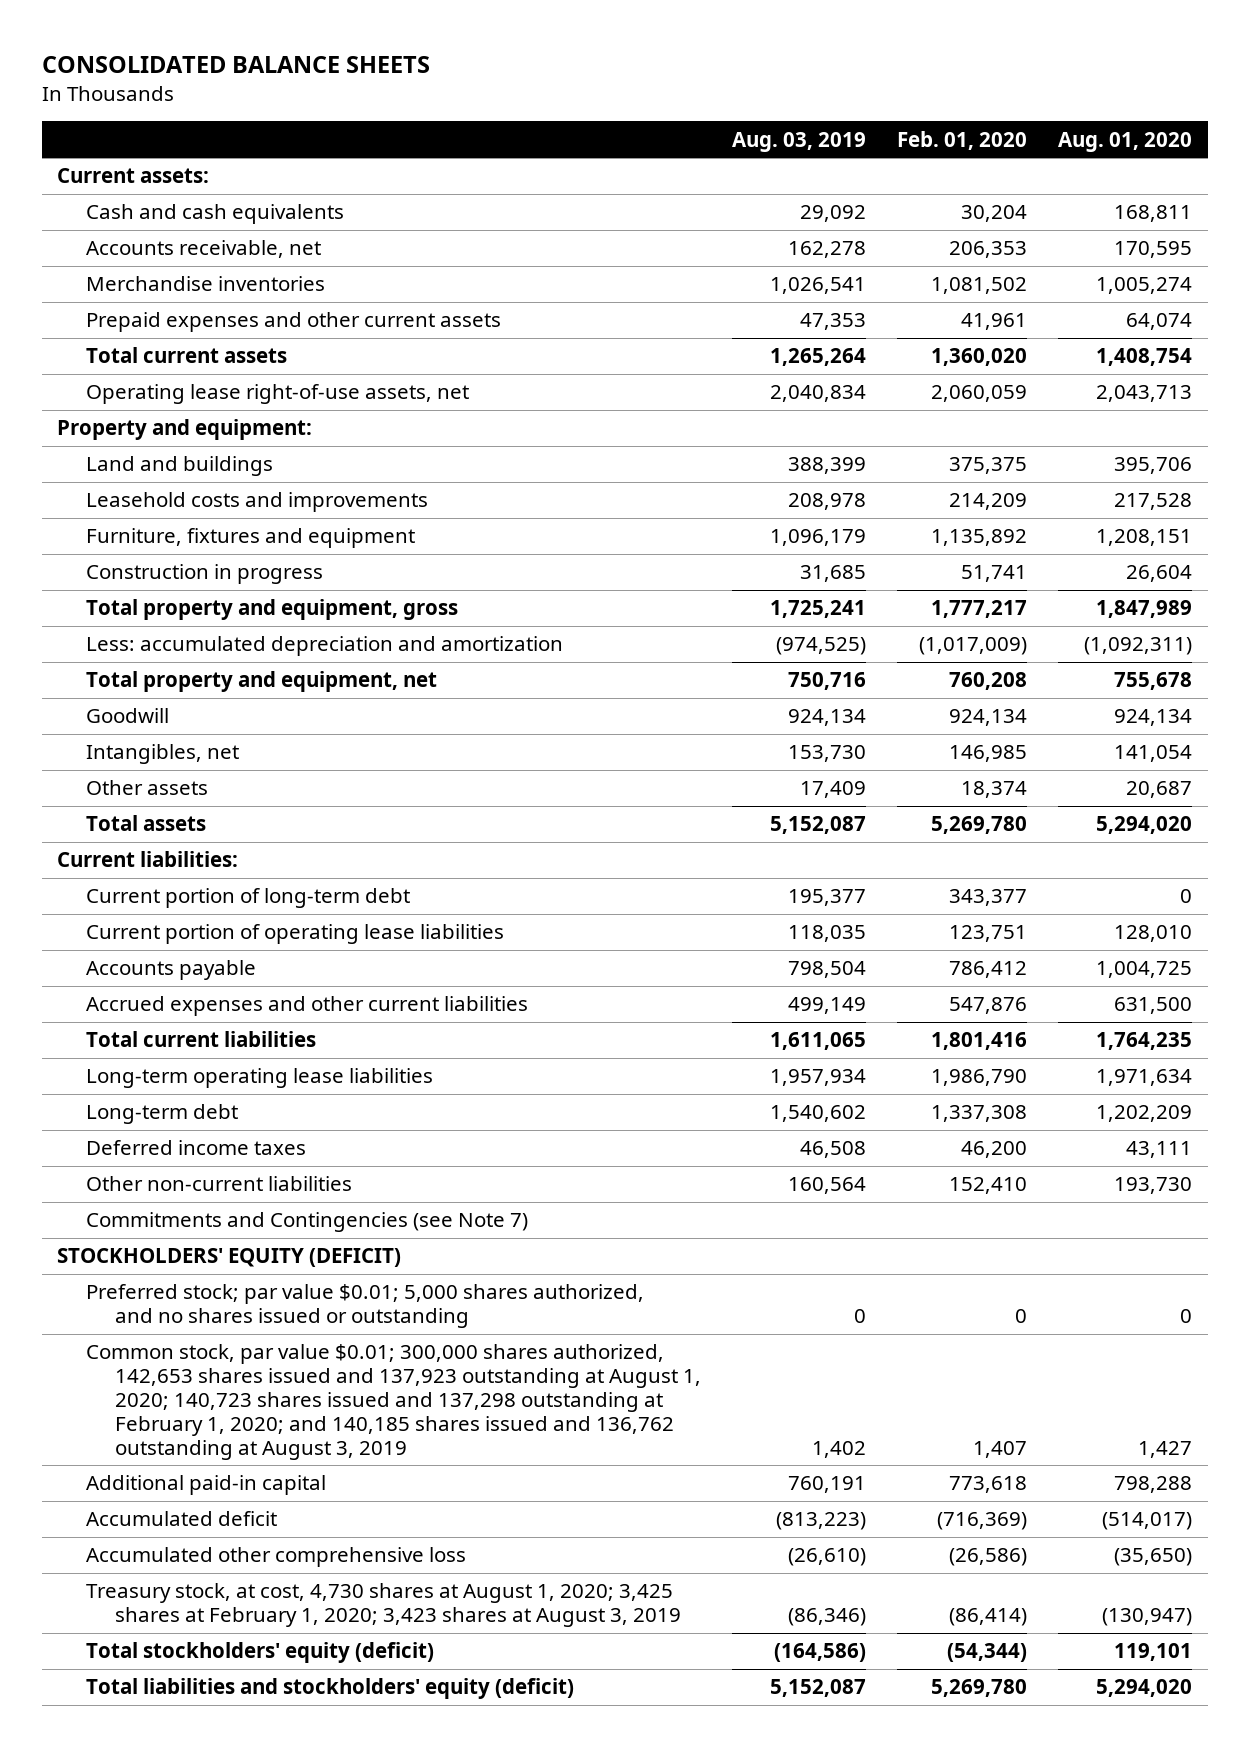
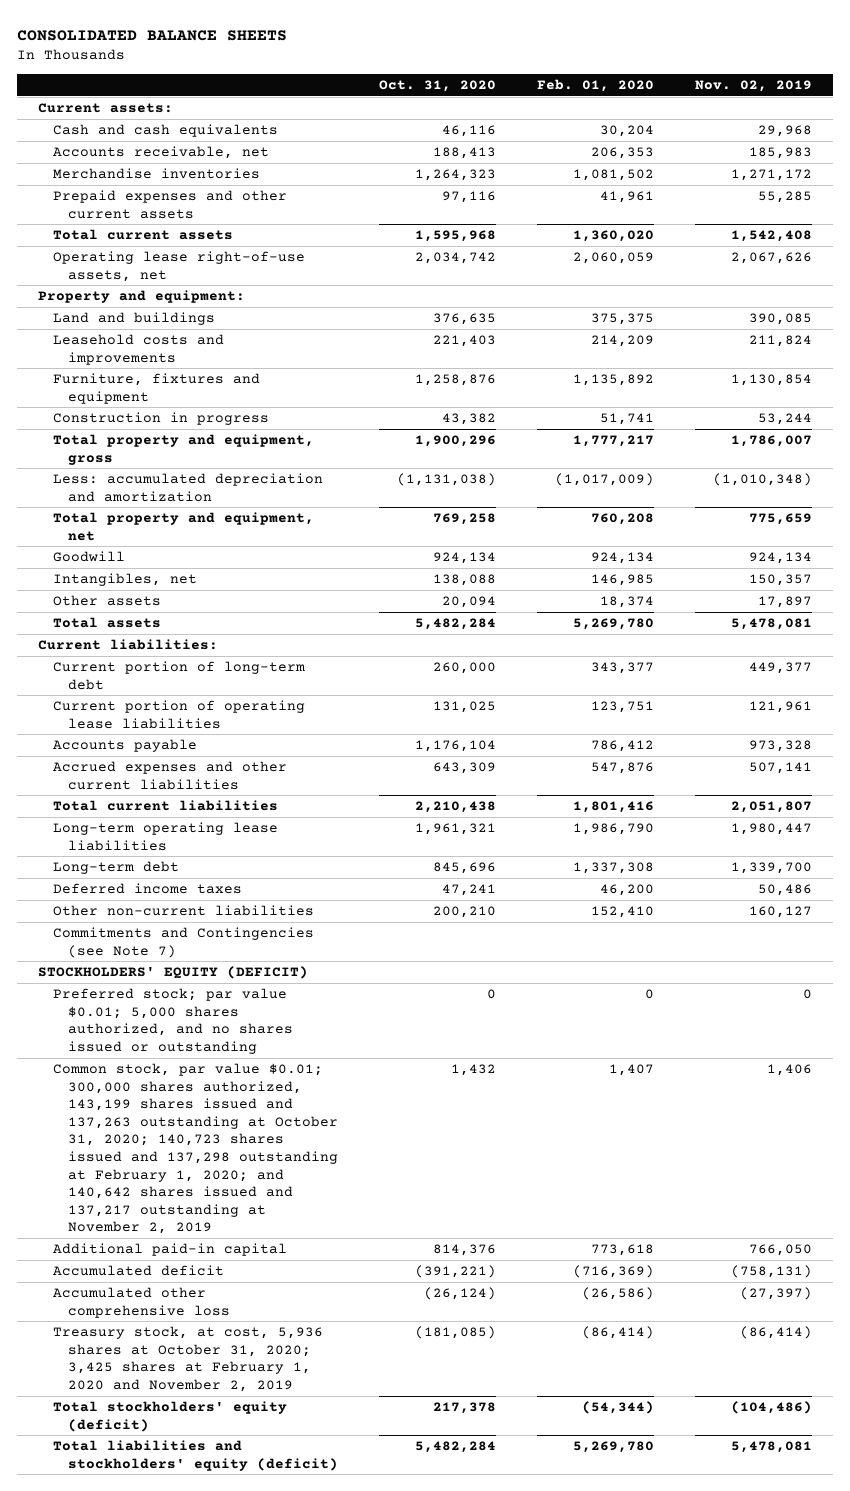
- | Aug. 03, 2019 | Feb. 01, 2020 | Aug. 01, 2020
+ | Oct. 31, 2020 | Feb. 01, 2020 | Nov. 02, 2019
- Common stock, par value $0.01; 300,000 shares authorized, 142,653 shares issued and 137,923 outstanding at August 1, 2020; 140,723 shares issued and 137,298 outstanding at February 1, 2020; and 140,185 shares issued and 136,762 outstanding at August 3, 2019 | 1,402 | 1,407 | 1,427
+ Common stock, par value $0.01; 300,000 shares authorized, 143,199 shares issued and 137,263 outstanding at October 31, 2020; 140,723 shares issued and 137,298 outstanding at February 1, 2020; and 140,642 shares issued and 137,217 outstanding at November 2, 2019 | 1,432 | 1,407 | 1,406
- Treasury stock, at cost, 4,730 shares at August 1, 2020; 3,425 shares at February 1, 2020; 3,423 shares at August 3, 2019 | (86,346) | (86,414) | (130,947)
+ Treasury stock, at cost, 5,936 shares at October 31, 2020; 3,425 shares at February 1, 2020 and November 2, 2019 | (181,085) | (86,414) | (86,414)

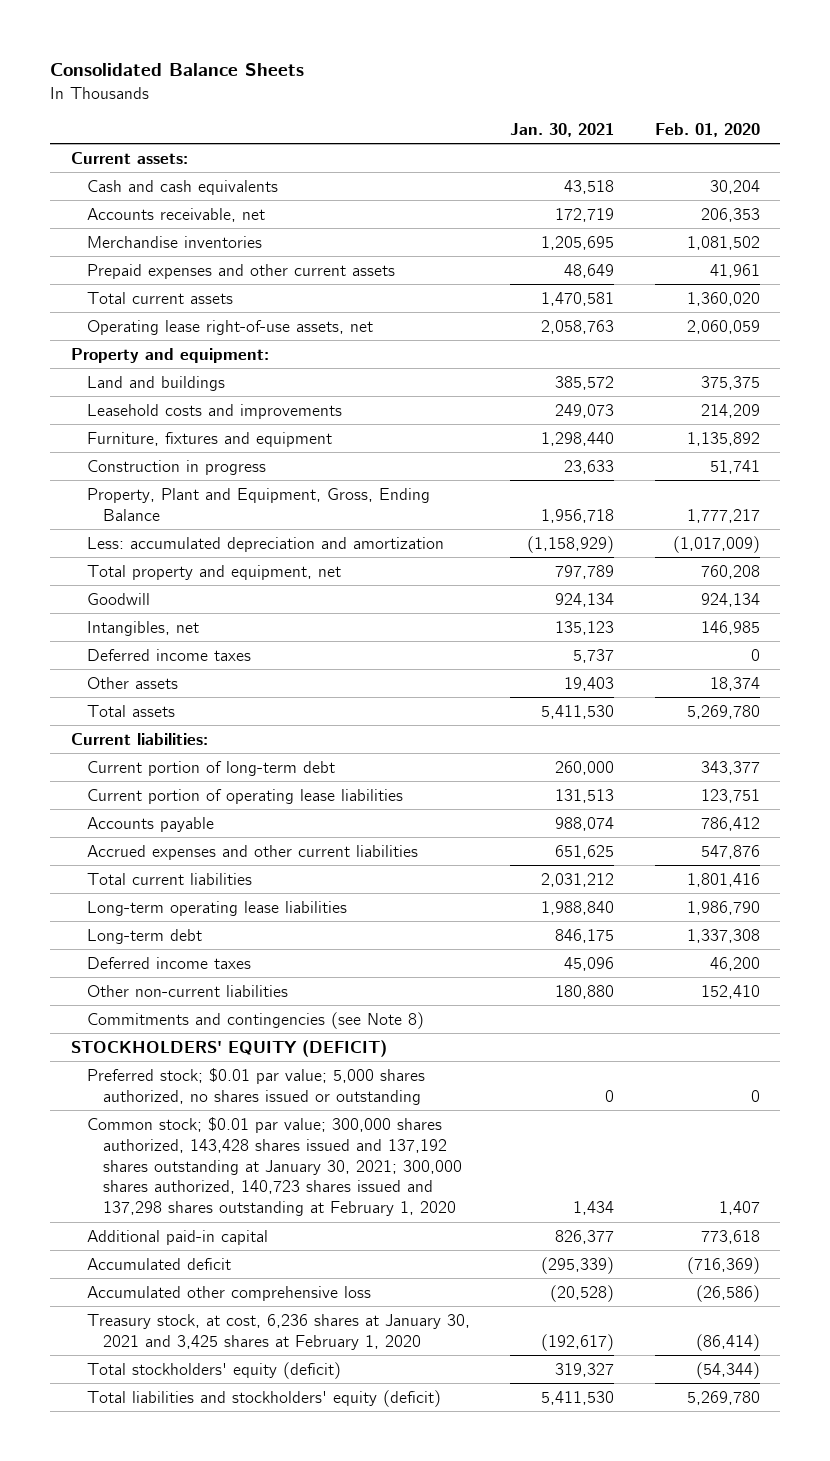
- CONSOLIDATED BALANCE SHEETS
+ Consolidated Balance Sheets
- | Oct. 31, 2020 | Feb. 01, 2020 | Nov. 02, 2019
+ | Jan. 30, 2021 | Feb. 01, 2020
- Total property and equipment, gross | 1,900,296 | 1,777,217 | 1,786,007
+ Property, Plant and Equipment, Gross, Ending Balance | 1,956,718 | 1,777,217
+ Deferred income taxes | 5,737 | 0
- Commitments and Contingencies (see Note 7)
+ Commitments and contingencies (see Note 8)
- Preferred stock; par value $0.01; 5,000 shares authorized, and no shares issued or outstanding | 0 | 0 | 0
- Common stock, par value $0.01; 300,000 shares authorized, 143,199 shares issued and 137,263 outstanding at October 31, 2020; 140,723 shares issued and 137,298 outstanding at February 1, 2020; and 140,642 shares issued and 137,217 outstanding at November 2, 2019 | 1,432 | 1,407 | 1,406
+ Preferred stock; $0.01 par value; 5,000 shares authorized, no shares issued or outstanding | 0 | 0
+ Common stock; $0.01 par value; 300,000 shares authorized, 143,428 shares issued and 137,192 shares outstanding at January 30, 2021; 300,000 shares authorized, 140,723 shares issued and 137,298 shares outstanding at February 1, 2020 | 1,434 | 1,407
- Treasury stock, at cost, 5,936 shares at October 31, 2020; 3,425 shares at February 1, 2020 and November 2, 2019 | (181,085) | (86,414) | (86,414)
+ Treasury stock, at cost, 6,236 shares at January 30, 2021 and 3,425 shares at February 1, 2020 | (192,617) | (86,414)

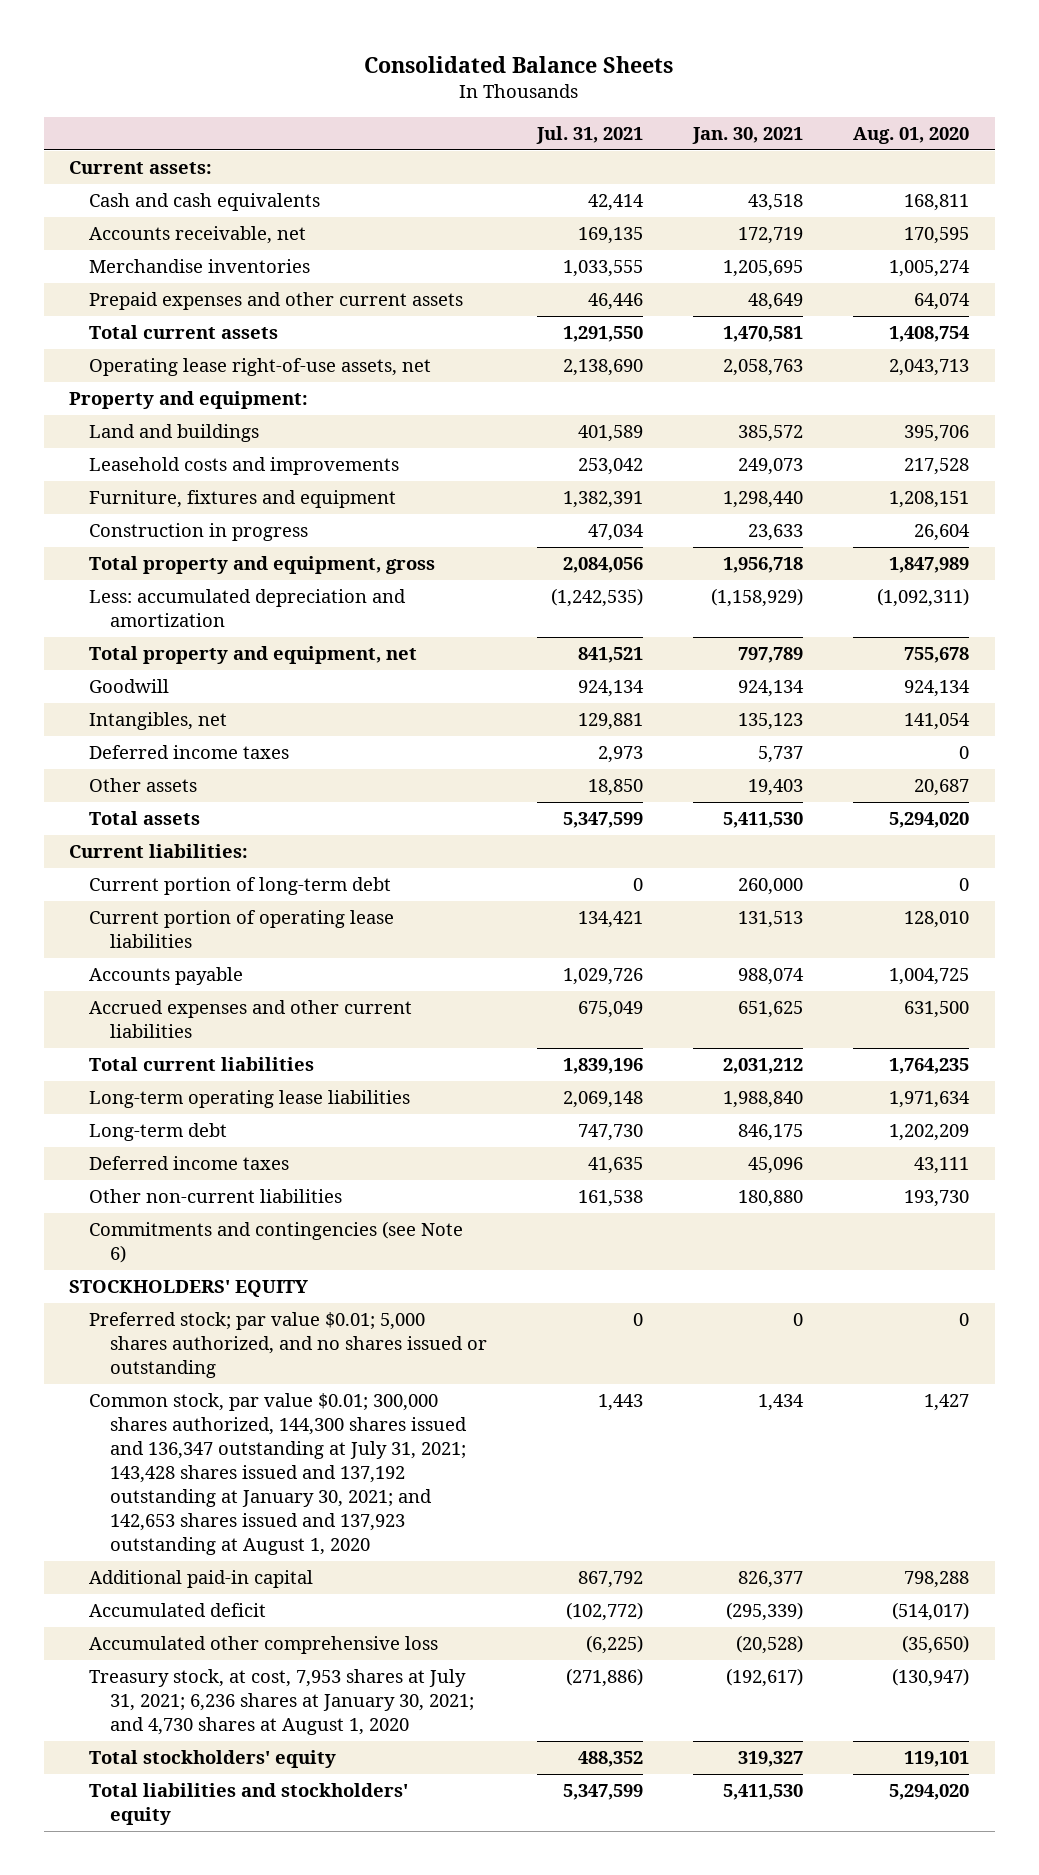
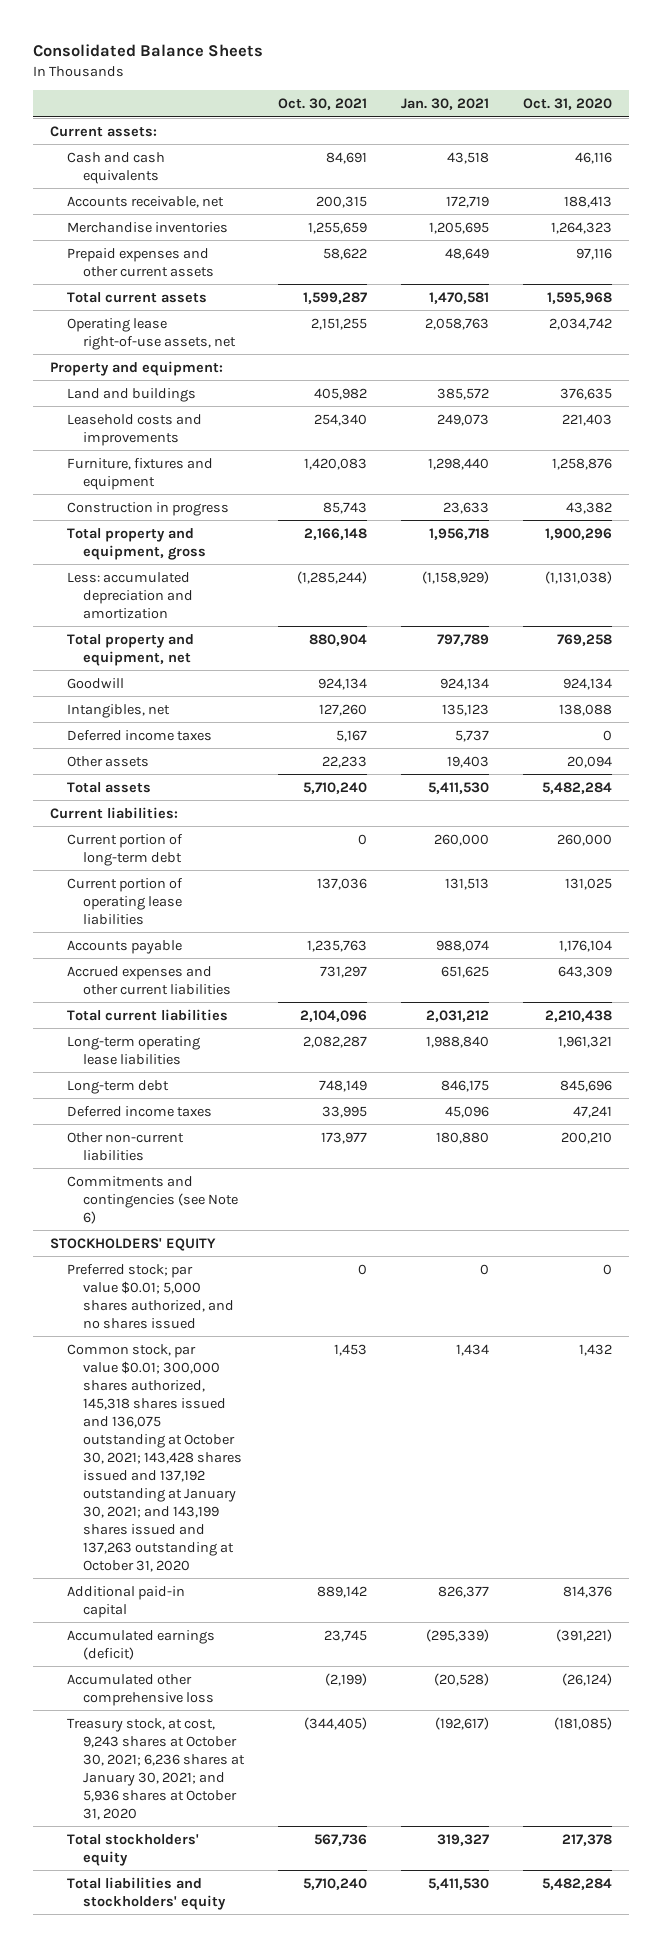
- | Jul. 31, 2021 | Jan. 30, 2021 | Aug. 01, 2020
+ | Oct. 30, 2021 | Jan. 30, 2021 | Oct. 31, 2020
- Preferred stock; par value $0.01; 5,000 shares authorized, and no shares issued or outstanding | 0 | 0 | 0
- Common stock, par value $0.01; 300,000 shares authorized, 144,300 shares issued and 136,347 outstanding at July 31, 2021; 143,428 shares issued and 137,192 outstanding at January 30, 2021; and 142,653 shares issued and 137,923 outstanding at August 1, 2020 | 1,443 | 1,434 | 1,427
+ Preferred stock; par value $0.01; 5,000 shares authorized, and no shares issued | 0 | 0 | 0
+ Common stock, par value $0.01; 300,000 shares authorized, 145,318 shares issued and 136,075 outstanding at October 30, 2021; 143,428 shares issued and 137,192 outstanding at January 30, 2021; and 143,199 shares issued and 137,263 outstanding at October 31, 2020 | 1,453 | 1,434 | 1,432
- Accumulated deficit | (102,772) | (295,339) | (514,017)
+ Accumulated earnings (deficit) | 23,745 | (295,339) | (391,221)
- Treasury stock, at cost, 7,953 shares at July 31, 2021; 6,236 shares at January 30, 2021; and 4,730 shares at August 1, 2020 | (271,886) | (192,617) | (130,947)
+ Treasury stock, at cost, 9,243 shares at October 30, 2021; 6,236 shares at January 30, 2021; and 5,936 shares at October 31, 2020 | (344,405) | (192,617) | (181,085)

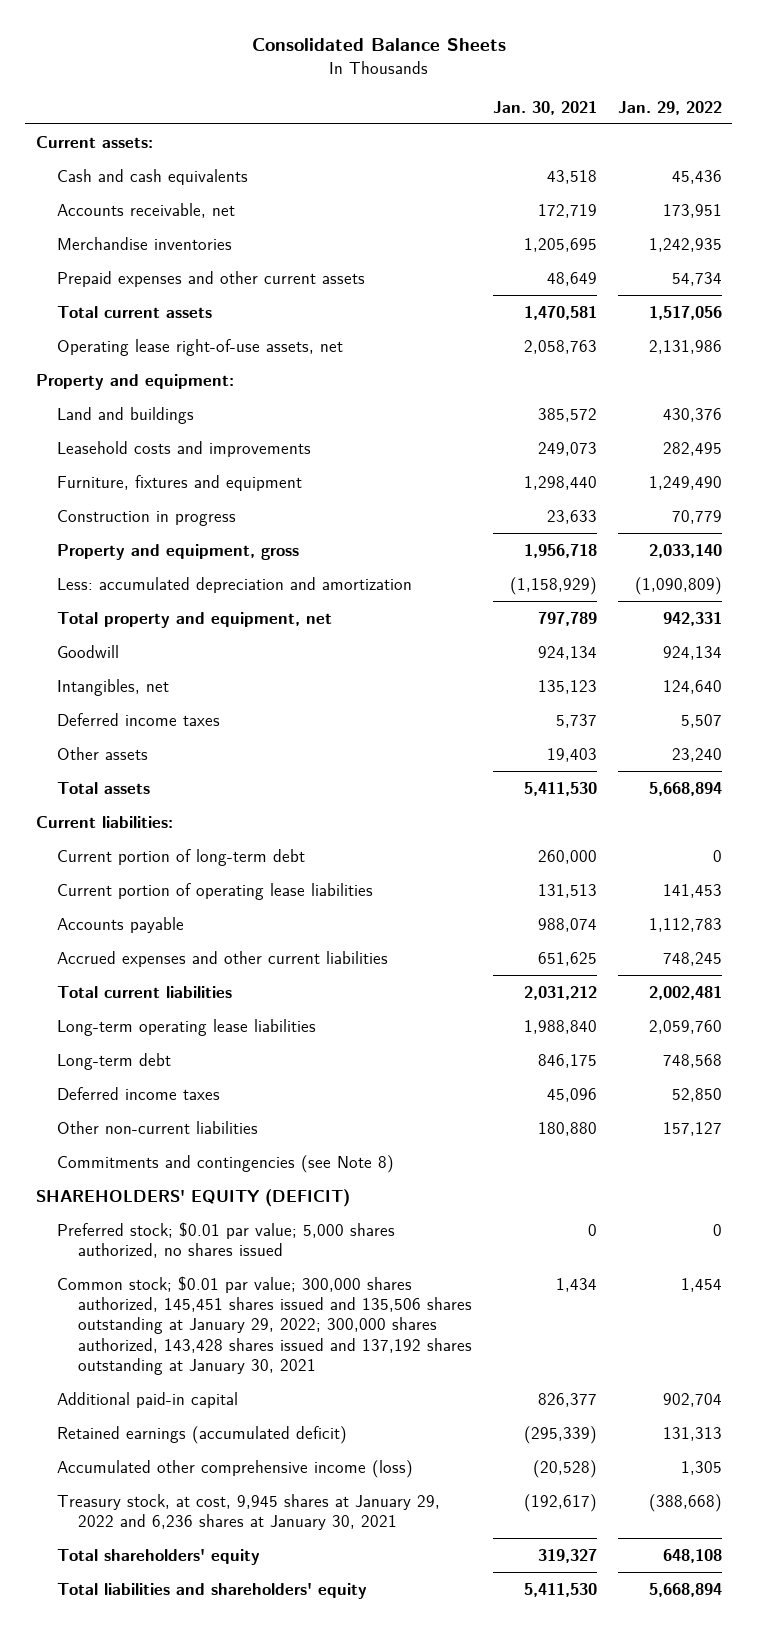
- | Oct. 30, 2021 | Jan. 30, 2021 | Oct. 31, 2020
+ | Jan. 30, 2021 | Jan. 29, 2022
- Total property and equipment, gross | 2,166,148 | 1,956,718 | 1,900,296
+ Property and equipment, gross | 1,956,718 | 2,033,140
- Commitments and contingencies (see Note 6)
- STOCKHOLDERS' EQUITY
- Preferred stock; par value $0.01; 5,000 shares authorized, and no shares issued | 0 | 0 | 0
- Common stock, par value $0.01; 300,000 shares authorized, 145,318 shares issued and 136,075 outstanding at October 30, 2021; 143,428 shares issued and 137,192 outstanding at January 30, 2021; and 143,199 shares issued and 137,263 outstanding at October 31, 2020 | 1,453 | 1,434 | 1,432
+ Commitments and contingencies (see Note 8)
+ SHAREHOLDERS' EQUITY (DEFICIT)
+ Preferred stock; $0.01 par value; 5,000 shares authorized, no shares issued | 0 | 0
+ Common stock; $0.01 par value; 300,000 shares authorized, 145,451 shares issued and 135,506 shares outstanding at January 29, 2022; 300,000 shares authorized, 143,428 shares issued and 137,192 shares outstanding at January 30, 2021 | 1,434 | 1,454
- Accumulated earnings (deficit) | 23,745 | (295,339) | (391,221)
- Accumulated other comprehensive loss | (2,199) | (20,528) | (26,124)
- Treasury stock, at cost, 9,243 shares at October 30, 2021; 6,236 shares at January 30, 2021; and 5,936 shares at October 31, 2020 | (344,405) | (192,617) | (181,085)
- Total stockholders' equity | 567,736 | 319,327 | 217,378
- Total liabilities and stockholders' equity | 5,710,240 | 5,411,530 | 5,482,284
+ Retained earnings (accumulated deficit) | (295,339) | 131,313
+ Accumulated other comprehensive income (loss) | (20,528) | 1,305
+ Treasury stock, at cost, 9,945 shares at January 29, 2022 and 6,236 shares at January 30, 2021 | (192,617) | (388,668)
+ Total shareholders' equity | 319,327 | 648,108
+ Total liabilities and shareholders' equity | 5,411,530 | 5,668,894

